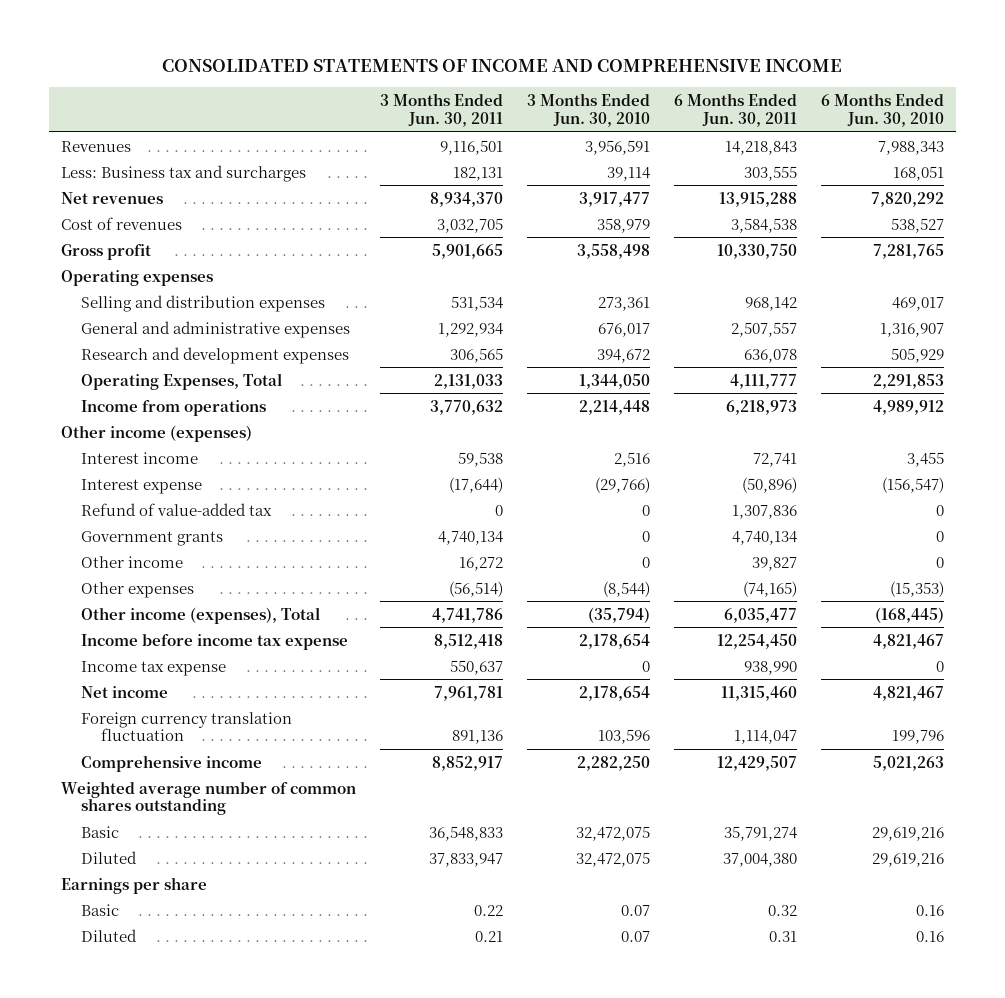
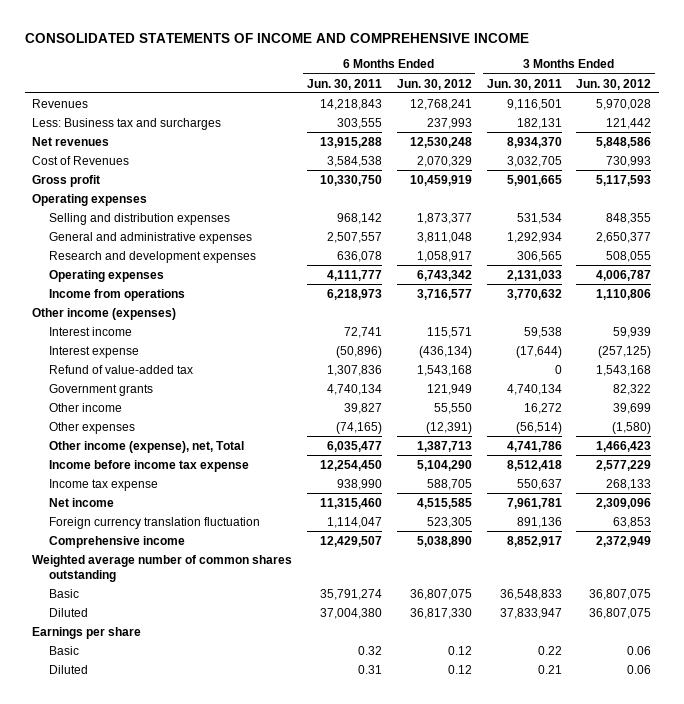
- | 3 Months Ended Jun. 30, 2011 | 3 Months Ended Jun. 30, 2010 | 6 Months Ended Jun. 30, 2011 | 6 Months Ended Jun. 30, 2010
+ | 6 Months Ended Jun. 30, 2011 | 6 Months Ended Jun. 30, 2012 | 3 Months Ended Jun. 30, 2011 | 3 Months Ended Jun. 30, 2012
- Cost of revenues | 3,032,705 | 358,979 | 3,584,538 | 538,527
+ Cost of Revenues | 3,584,538 | 2,070,329 | 3,032,705 | 730,993
- Operating Expenses, Total | 2,131,033 | 1,344,050 | 4,111,777 | 2,291,853
+ Operating expenses | 4,111,777 | 6,743,342 | 2,131,033 | 4,006,787
- Other income (expenses), Total | 4,741,786 | (35,794) | 6,035,477 | (168,445)
+ Other income (expense), net, Total | 6,035,477 | 1,387,713 | 4,741,786 | 1,466,423

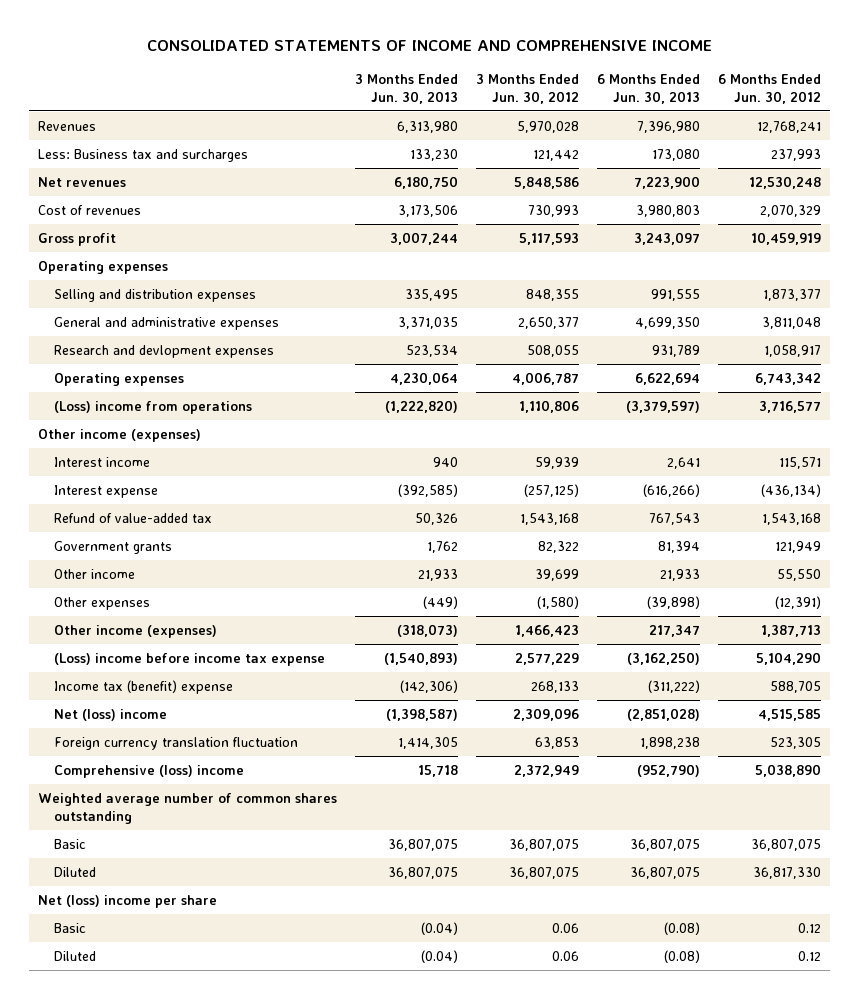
- | 6 Months Ended Jun. 30, 2011 | 6 Months Ended Jun. 30, 2012 | 3 Months Ended Jun. 30, 2011 | 3 Months Ended Jun. 30, 2012
+ | 3 Months Ended Jun. 30, 2013 | 3 Months Ended Jun. 30, 2012 | 6 Months Ended Jun. 30, 2013 | 6 Months Ended Jun. 30, 2012
- Cost of Revenues | 3,584,538 | 2,070,329 | 3,032,705 | 730,993
+ Cost of revenues | 3,173,506 | 730,993 | 3,980,803 | 2,070,329
- Research and development expenses | 636,078 | 1,058,917 | 306,565 | 508,055
+ Research and devlopment expenses | 523,534 | 508,055 | 931,789 | 1,058,917
- Income from operations | 6,218,973 | 3,716,577 | 3,770,632 | 1,110,806
+ (Loss) income from operations | (1,222,820) | 1,110,806 | (3,379,597) | 3,716,577
- Other income (expense), net, Total | 6,035,477 | 1,387,713 | 4,741,786 | 1,466,423
- Income before income tax expense | 12,254,450 | 5,104,290 | 8,512,418 | 2,577,229
- Income tax expense | 938,990 | 588,705 | 550,637 | 268,133
- Net income | 11,315,460 | 4,515,585 | 7,961,781 | 2,309,096
+ Other income (expenses) | (318,073) | 1,466,423 | 217,347 | 1,387,713
+ (Loss) income before income tax expense | (1,540,893) | 2,577,229 | (3,162,250) | 5,104,290
+ Income tax (benefit) expense | (142,306) | 268,133 | (311,222) | 588,705
+ Net (loss) income | (1,398,587) | 2,309,096 | (2,851,028) | 4,515,585
- Comprehensive income | 12,429,507 | 5,038,890 | 8,852,917 | 2,372,949
+ Comprehensive (loss) income | 15,718 | 2,372,949 | (952,790) | 5,038,890
- Earnings per share
+ Net (loss) income per share

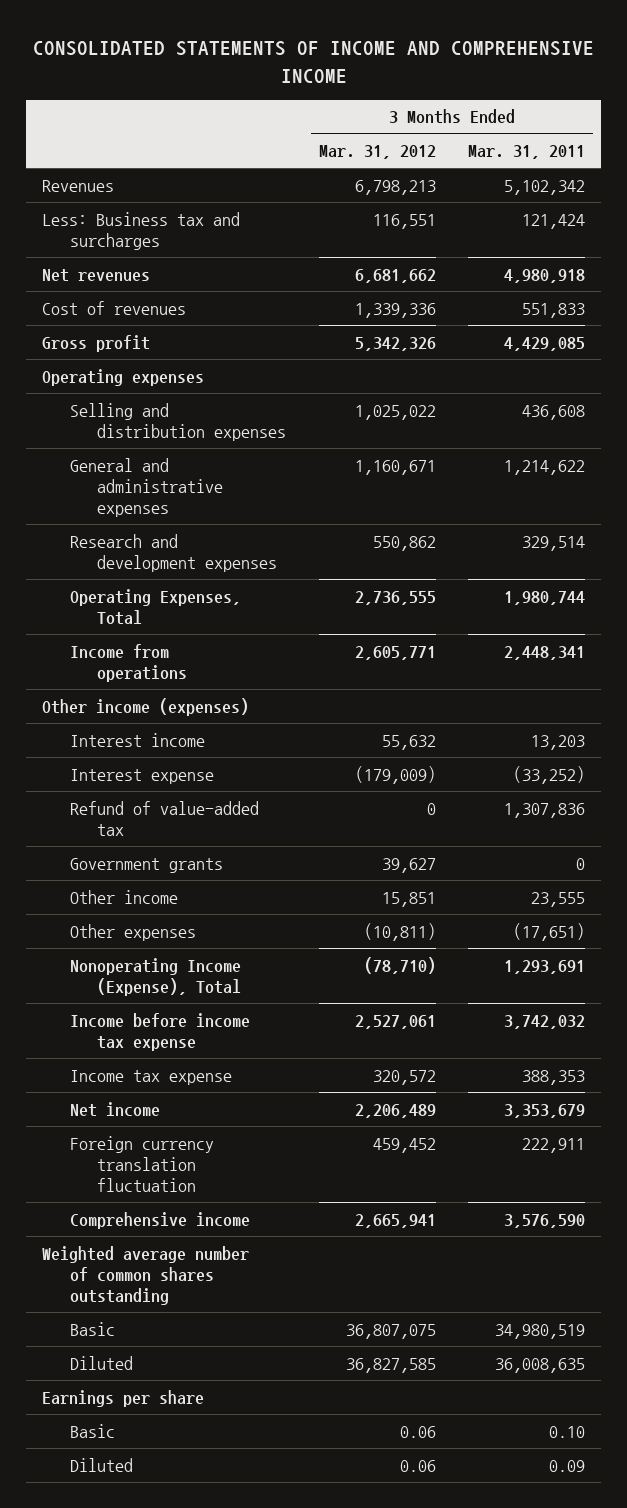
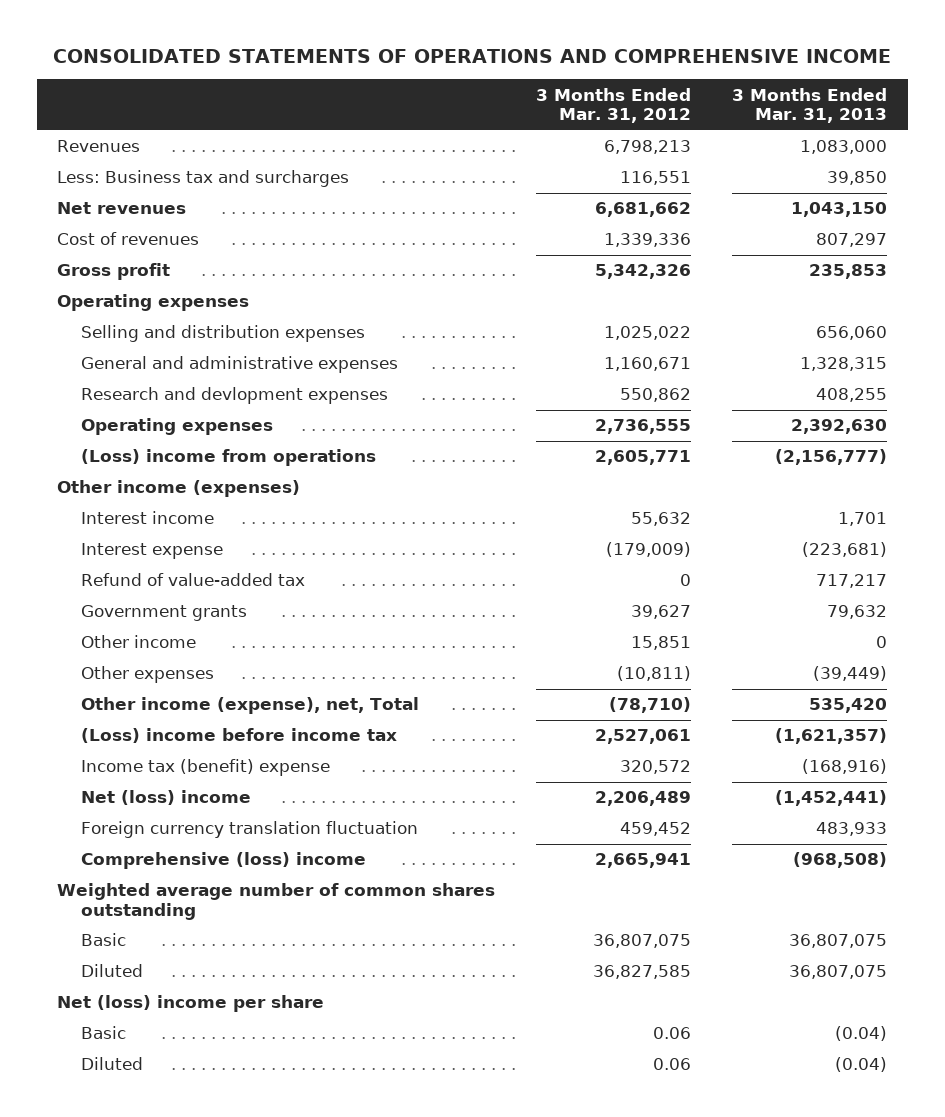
- CONSOLIDATED STATEMENTS OF INCOME AND COMPREHENSIVE INCOME
+ CONSOLIDATED STATEMENTS OF OPERATIONS AND COMPREHENSIVE INCOME
- | 3 Months Ended Mar. 31, 2012 | 3 Months Ended Mar. 31, 2011
+ | 3 Months Ended Mar. 31, 2012 | 3 Months Ended Mar. 31, 2013
- Research and development expenses | 550,862 | 329,514
- Operating Expenses, Total | 2,736,555 | 1,980,744
- Income from operations | 2,605,771 | 2,448,341
+ Research and devlopment expenses | 550,862 | 408,255
+ Operating expenses | 2,736,555 | 2,392,630
+ (Loss) income from operations | 2,605,771 | (2,156,777)
- Nonoperating Income (Expense), Total | (78,710) | 1,293,691
- Income before income tax expense | 2,527,061 | 3,742,032
- Income tax expense | 320,572 | 388,353
- Net income | 2,206,489 | 3,353,679
+ Other income (expense), net, Total | (78,710) | 535,420
+ (Loss) income before income tax | 2,527,061 | (1,621,357)
+ Income tax (benefit) expense | 320,572 | (168,916)
+ Net (loss) income | 2,206,489 | (1,452,441)
- Comprehensive income | 2,665,941 | 3,576,590
+ Comprehensive (loss) income | 2,665,941 | (968,508)
- Earnings per share
+ Net (loss) income per share

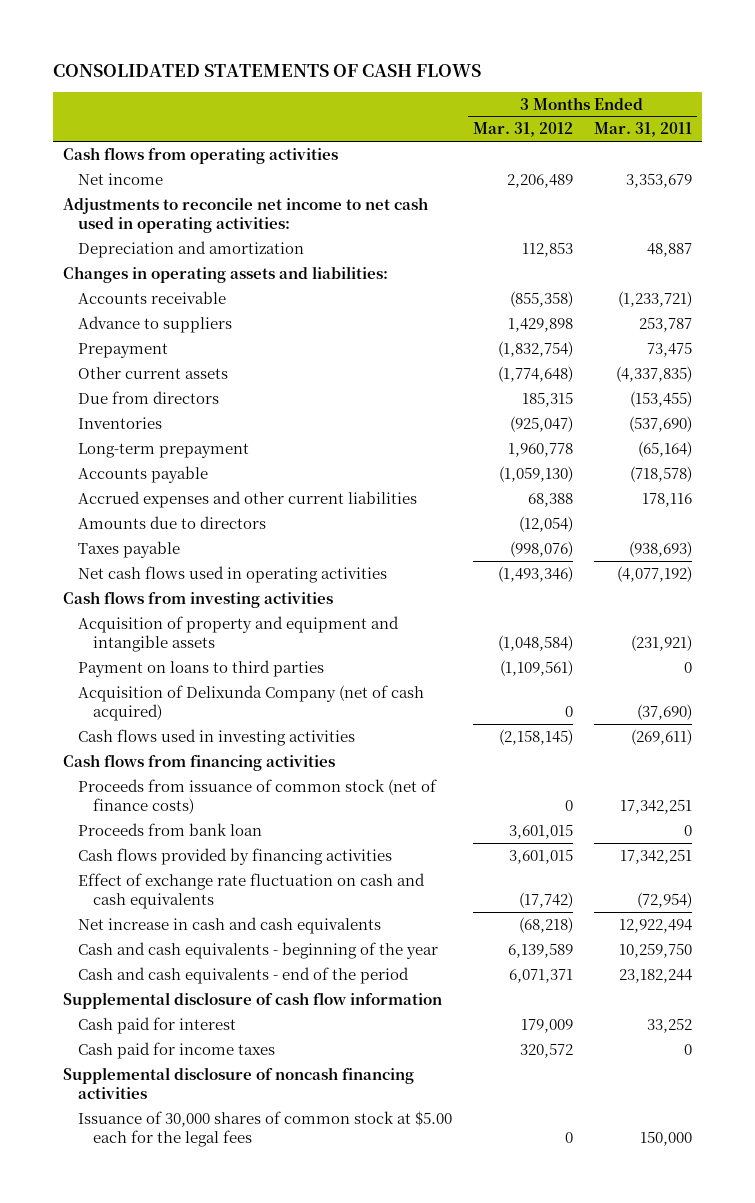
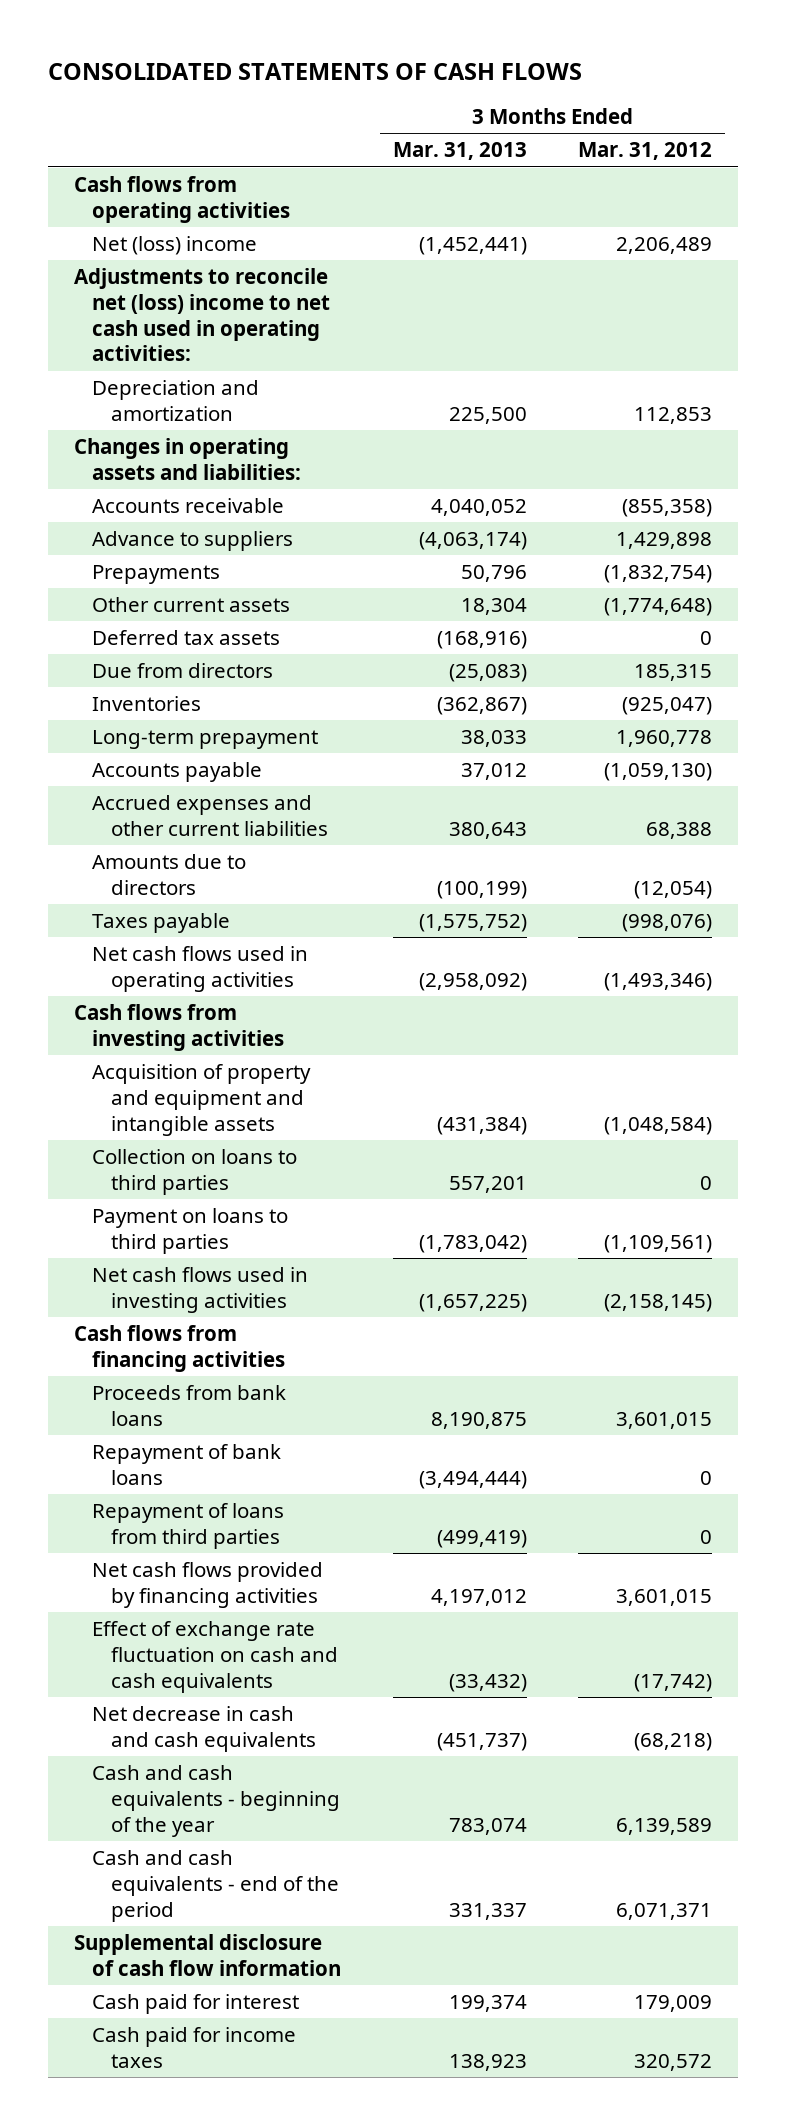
- | 3 Months Ended Mar. 31, 2012 | 3 Months Ended Mar. 31, 2011
+ | 3 Months Ended Mar. 31, 2013 | 3 Months Ended Mar. 31, 2012
- Net income | 2,206,489 | 3,353,679
- Adjustments to reconcile net income to net cash used in operating activities:
+ Net (loss) income | (1,452,441) | 2,206,489
+ Adjustments to reconcile net (loss) income to net cash used in operating activities:
- Prepayment | (1,832,754) | 73,475
+ Prepayments | 50,796 | (1,832,754)
+ Deferred tax assets | (168,916) | 0
+ Collection on loans to third parties | 557,201 | 0
- Acquisition of Delixunda Company (net of cash acquired) | 0 | (37,690)
- Cash flows used in investing activities | (2,158,145) | (269,611)
+ Net cash flows used in investing activities | (1,657,225) | (2,158,145)
- Proceeds from issuance of common stock (net of finance costs) | 0 | 17,342,251
- Proceeds from bank loan | 3,601,015 | 0
- Cash flows provided by financing activities | 3,601,015 | 17,342,251
+ Proceeds from bank loans | 8,190,875 | 3,601,015
+ Repayment of bank loans | (3,494,444) | 0
+ Repayment of loans from third parties | (499,419) | 0
+ Net cash flows provided by financing activities | 4,197,012 | 3,601,015
- Net increase in cash and cash equivalents | (68,218) | 12,922,494
+ Net decrease in cash and cash equivalents | (451,737) | (68,218)
- Supplemental disclosure of noncash financing activities
- Issuance of 30,000 shares of common stock at $5.00 each for the legal fees | 0 | 150,000

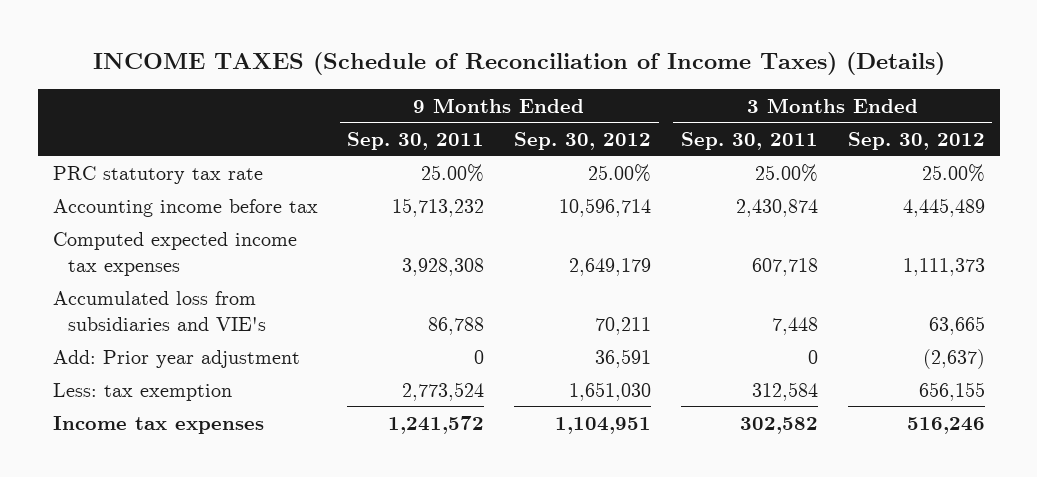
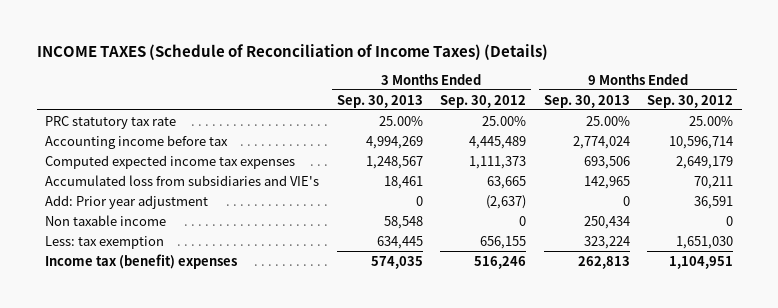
- | 9 Months Ended Sep. 30, 2011 | 9 Months Ended Sep. 30, 2012 | 3 Months Ended Sep. 30, 2011 | 3 Months Ended Sep. 30, 2012
+ | 3 Months Ended Sep. 30, 2013 | 3 Months Ended Sep. 30, 2012 | 9 Months Ended Sep. 30, 2013 | 9 Months Ended Sep. 30, 2012
+ Non taxable income | 58,548 | 0 | 250,434 | 0
- Income tax expenses | 1,241,572 | 1,104,951 | 302,582 | 516,246
+ Income tax (benefit) expenses | 574,035 | 516,246 | 262,813 | 1,104,951

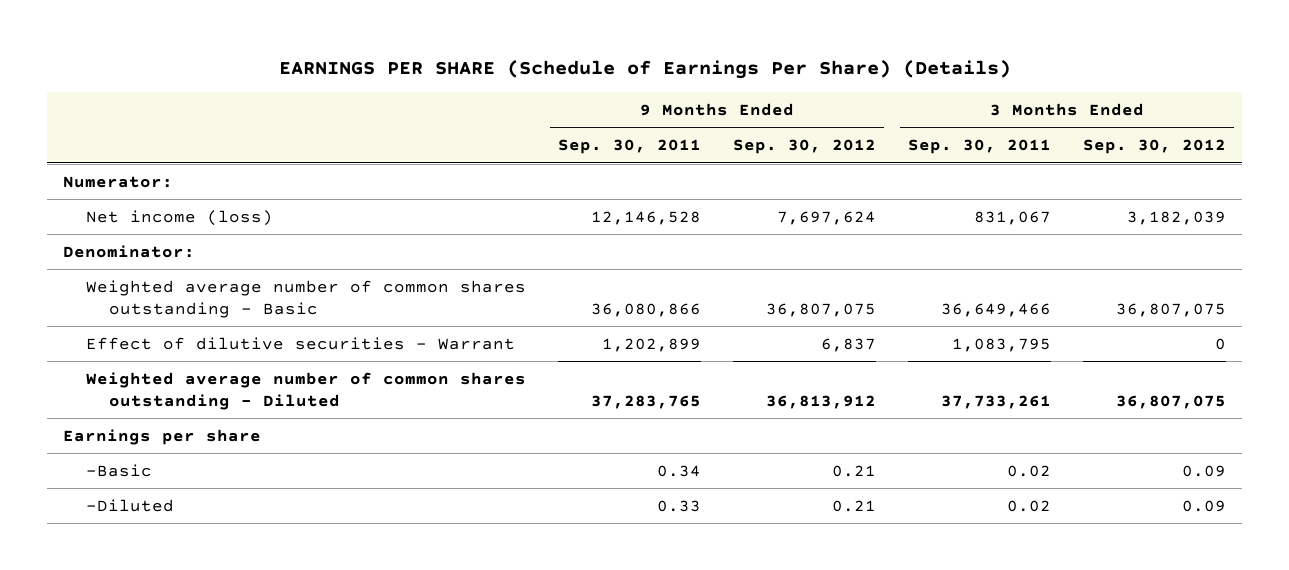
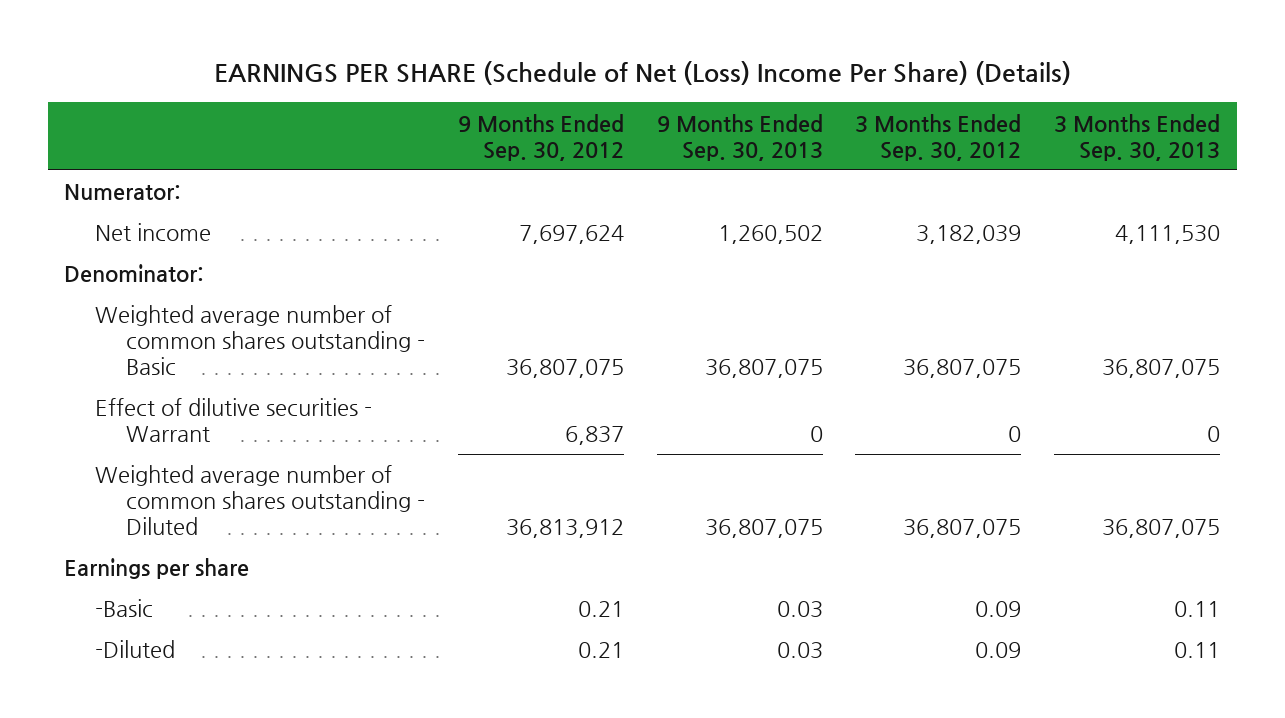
- EARNINGS PER SHARE (Schedule of Earnings Per Share) (Details)
+ EARNINGS PER SHARE (Schedule of Net (Loss) Income Per Share) (Details)
- | 9 Months Ended Sep. 30, 2011 | 9 Months Ended Sep. 30, 2012 | 3 Months Ended Sep. 30, 2011 | 3 Months Ended Sep. 30, 2012
+ | 9 Months Ended Sep. 30, 2012 | 9 Months Ended Sep. 30, 2013 | 3 Months Ended Sep. 30, 2012 | 3 Months Ended Sep. 30, 2013
- Net income (loss) | 12,146,528 | 7,697,624 | 831,067 | 3,182,039
+ Net income | 7,697,624 | 1,260,502 | 3,182,039 | 4,111,530

